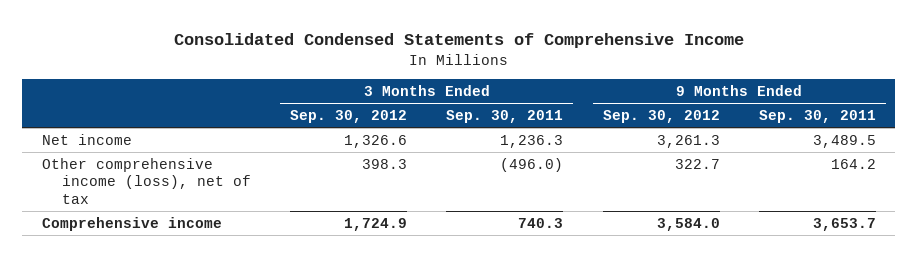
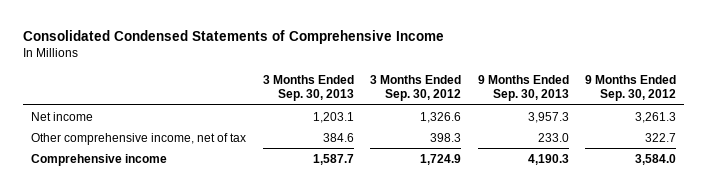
- | 3 Months Ended Sep. 30, 2012 | 3 Months Ended Sep. 30, 2011 | 9 Months Ended Sep. 30, 2012 | 9 Months Ended Sep. 30, 2011
+ | 3 Months Ended Sep. 30, 2013 | 3 Months Ended Sep. 30, 2012 | 9 Months Ended Sep. 30, 2013 | 9 Months Ended Sep. 30, 2012
- Other comprehensive income (loss), net of tax | 398.3 | (496.0) | 322.7 | 164.2
+ Other comprehensive income, net of tax | 384.6 | 398.3 | 233.0 | 322.7

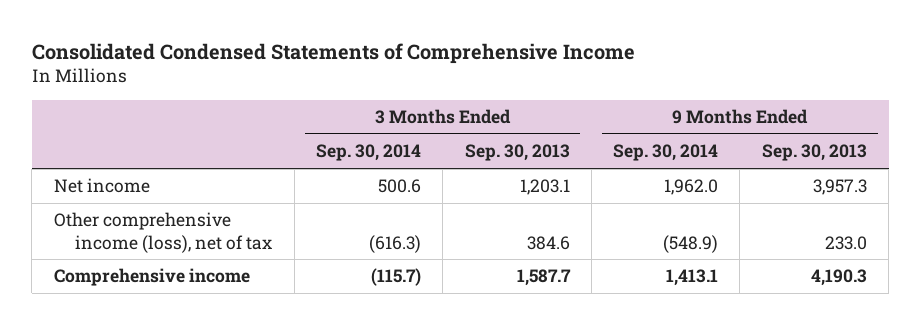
- | 3 Months Ended Sep. 30, 2013 | 3 Months Ended Sep. 30, 2012 | 9 Months Ended Sep. 30, 2013 | 9 Months Ended Sep. 30, 2012
+ | 3 Months Ended Sep. 30, 2014 | 3 Months Ended Sep. 30, 2013 | 9 Months Ended Sep. 30, 2014 | 9 Months Ended Sep. 30, 2013
- Other comprehensive income, net of tax | 384.6 | 398.3 | 233.0 | 322.7
+ Other comprehensive income (loss), net of tax | (616.3) | 384.6 | (548.9) | 233.0

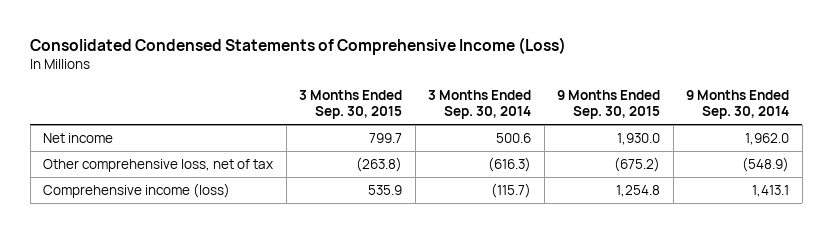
- Consolidated Condensed Statements of Comprehensive Income
+ Consolidated Condensed Statements of Comprehensive Income (Loss)
- | 3 Months Ended Sep. 30, 2014 | 3 Months Ended Sep. 30, 2013 | 9 Months Ended Sep. 30, 2014 | 9 Months Ended Sep. 30, 2013
+ | 3 Months Ended Sep. 30, 2015 | 3 Months Ended Sep. 30, 2014 | 9 Months Ended Sep. 30, 2015 | 9 Months Ended Sep. 30, 2014
- Other comprehensive income (loss), net of tax | (616.3) | 384.6 | (548.9) | 233.0
- Comprehensive income | (115.7) | 1,587.7 | 1,413.1 | 4,190.3
+ Other comprehensive loss, net of tax | (263.8) | (616.3) | (675.2) | (548.9)
+ Comprehensive income (loss) | 535.9 | (115.7) | 1,254.8 | 1,413.1

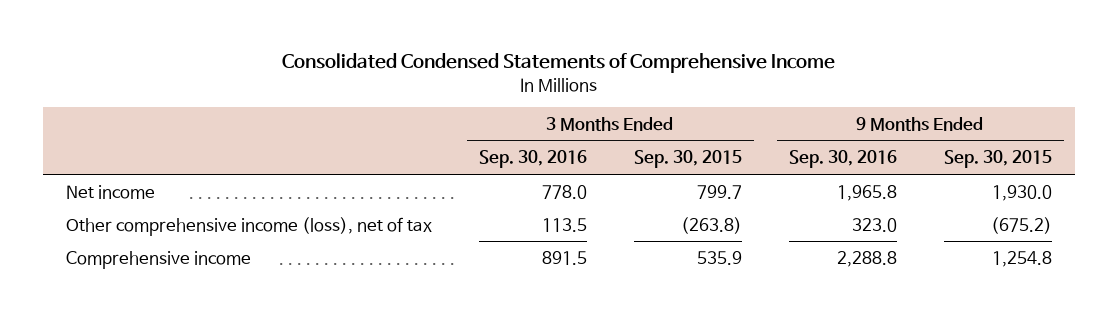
- Consolidated Condensed Statements of Comprehensive Income (Loss)
+ Consolidated Condensed Statements of Comprehensive Income
- | 3 Months Ended Sep. 30, 2015 | 3 Months Ended Sep. 30, 2014 | 9 Months Ended Sep. 30, 2015 | 9 Months Ended Sep. 30, 2014
+ | 3 Months Ended Sep. 30, 2016 | 3 Months Ended Sep. 30, 2015 | 9 Months Ended Sep. 30, 2016 | 9 Months Ended Sep. 30, 2015
- Other comprehensive loss, net of tax | (263.8) | (616.3) | (675.2) | (548.9)
- Comprehensive income (loss) | 535.9 | (115.7) | 1,254.8 | 1,413.1
+ Other comprehensive income (loss), net of tax | 113.5 | (263.8) | 323.0 | (675.2)
+ Comprehensive income | 891.5 | 535.9 | 2,288.8 | 1,254.8

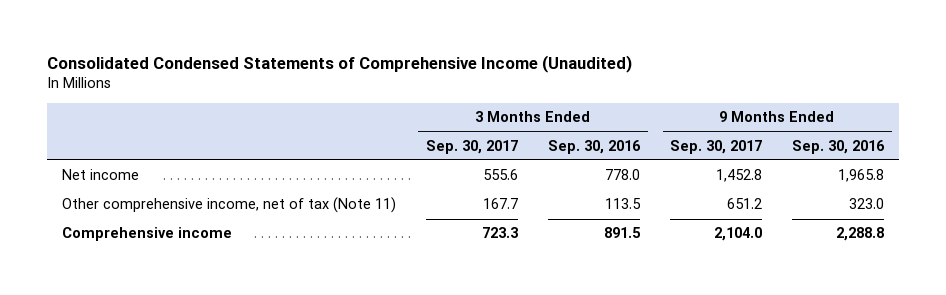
- Consolidated Condensed Statements of Comprehensive Income
+ Consolidated Condensed Statements of Comprehensive Income (Unaudited)
- | 3 Months Ended Sep. 30, 2016 | 3 Months Ended Sep. 30, 2015 | 9 Months Ended Sep. 30, 2016 | 9 Months Ended Sep. 30, 2015
+ | 3 Months Ended Sep. 30, 2017 | 3 Months Ended Sep. 30, 2016 | 9 Months Ended Sep. 30, 2017 | 9 Months Ended Sep. 30, 2016
- Other comprehensive income (loss), net of tax | 113.5 | (263.8) | 323.0 | (675.2)
+ Other comprehensive income, net of tax (Note 11) | 167.7 | 113.5 | 651.2 | 323.0

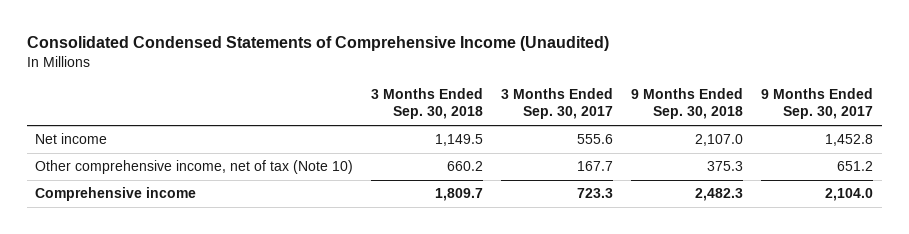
- | 3 Months Ended Sep. 30, 2017 | 3 Months Ended Sep. 30, 2016 | 9 Months Ended Sep. 30, 2017 | 9 Months Ended Sep. 30, 2016
+ | 3 Months Ended Sep. 30, 2018 | 3 Months Ended Sep. 30, 2017 | 9 Months Ended Sep. 30, 2018 | 9 Months Ended Sep. 30, 2017
- Other comprehensive income, net of tax (Note 11) | 167.7 | 113.5 | 651.2 | 323.0
+ Other comprehensive income, net of tax (Note 10) | 660.2 | 167.7 | 375.3 | 651.2

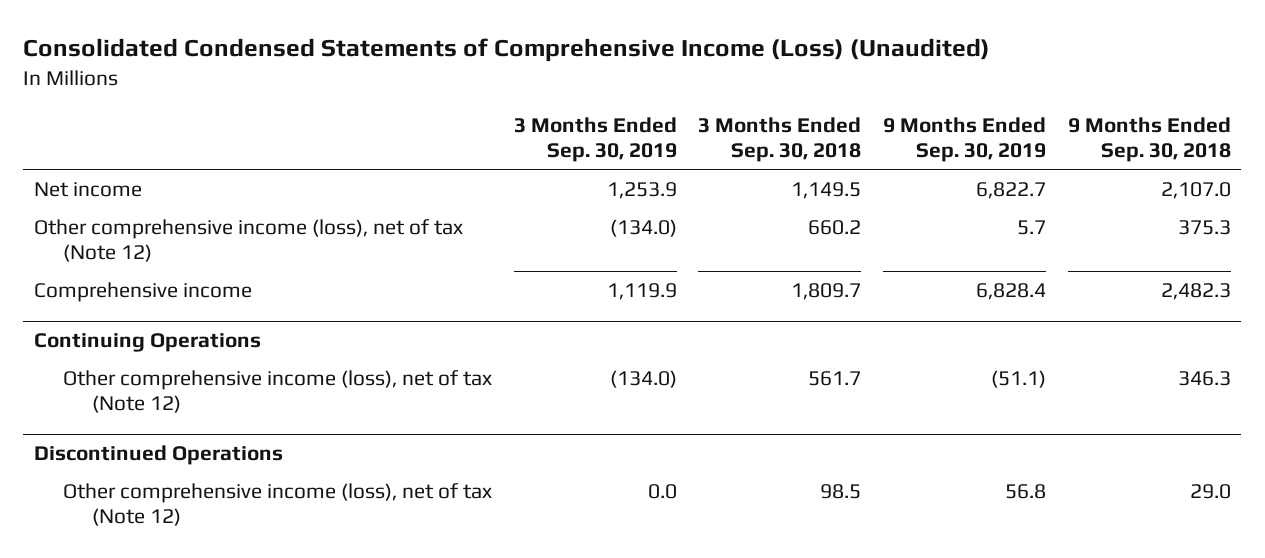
- Consolidated Condensed Statements of Comprehensive Income (Unaudited)
+ Consolidated Condensed Statements of Comprehensive Income (Loss) (Unaudited)
- | 3 Months Ended Sep. 30, 2018 | 3 Months Ended Sep. 30, 2017 | 9 Months Ended Sep. 30, 2018 | 9 Months Ended Sep. 30, 2017
+ | 3 Months Ended Sep. 30, 2019 | 3 Months Ended Sep. 30, 2018 | 9 Months Ended Sep. 30, 2019 | 9 Months Ended Sep. 30, 2018
- Other comprehensive income, net of tax (Note 10) | 660.2 | 167.7 | 375.3 | 651.2
+ Other comprehensive income (loss), net of tax (Note 12) | (134.0) | 660.2 | 5.7 | 375.3
+ Continuing Operations
+ Other comprehensive income (loss), net of tax (Note 12) | (134.0) | 561.7 | (51.1) | 346.3
+ Discontinued Operations
+ Other comprehensive income (loss), net of tax (Note 12) | 0.0 | 98.5 | 56.8 | 29.0

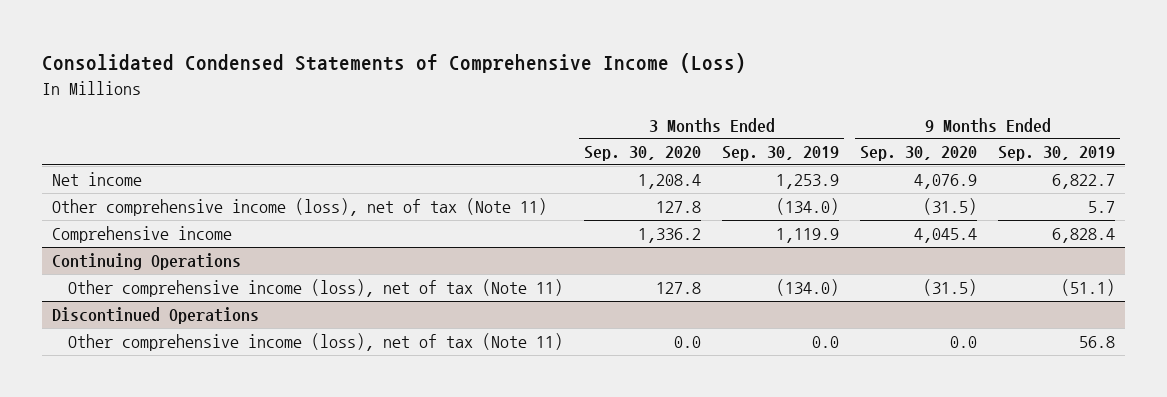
- Consolidated Condensed Statements of Comprehensive Income (Loss) (Unaudited)
+ Consolidated Condensed Statements of Comprehensive Income (Loss)
- | 3 Months Ended Sep. 30, 2019 | 3 Months Ended Sep. 30, 2018 | 9 Months Ended Sep. 30, 2019 | 9 Months Ended Sep. 30, 2018
+ | 3 Months Ended Sep. 30, 2020 | 3 Months Ended Sep. 30, 2019 | 9 Months Ended Sep. 30, 2020 | 9 Months Ended Sep. 30, 2019
- Other comprehensive income (loss), net of tax (Note 12) | (134.0) | 660.2 | 5.7 | 375.3
+ Other comprehensive income (loss), net of tax (Note 11) | 127.8 | (134.0) | (31.5) | 5.7
@ Continuing Operations
- Other comprehensive income (loss), net of tax (Note 12) | (134.0) | 561.7 | (51.1) | 346.3
+ Other comprehensive income (loss), net of tax (Note 11) | 127.8 | (134.0) | (31.5) | (51.1)
@ Discontinued Operations
- Other comprehensive income (loss), net of tax (Note 12) | 0.0 | 98.5 | 56.8 | 29.0
+ Other comprehensive income (loss), net of tax (Note 11) | 0.0 | 0.0 | 0.0 | 56.8

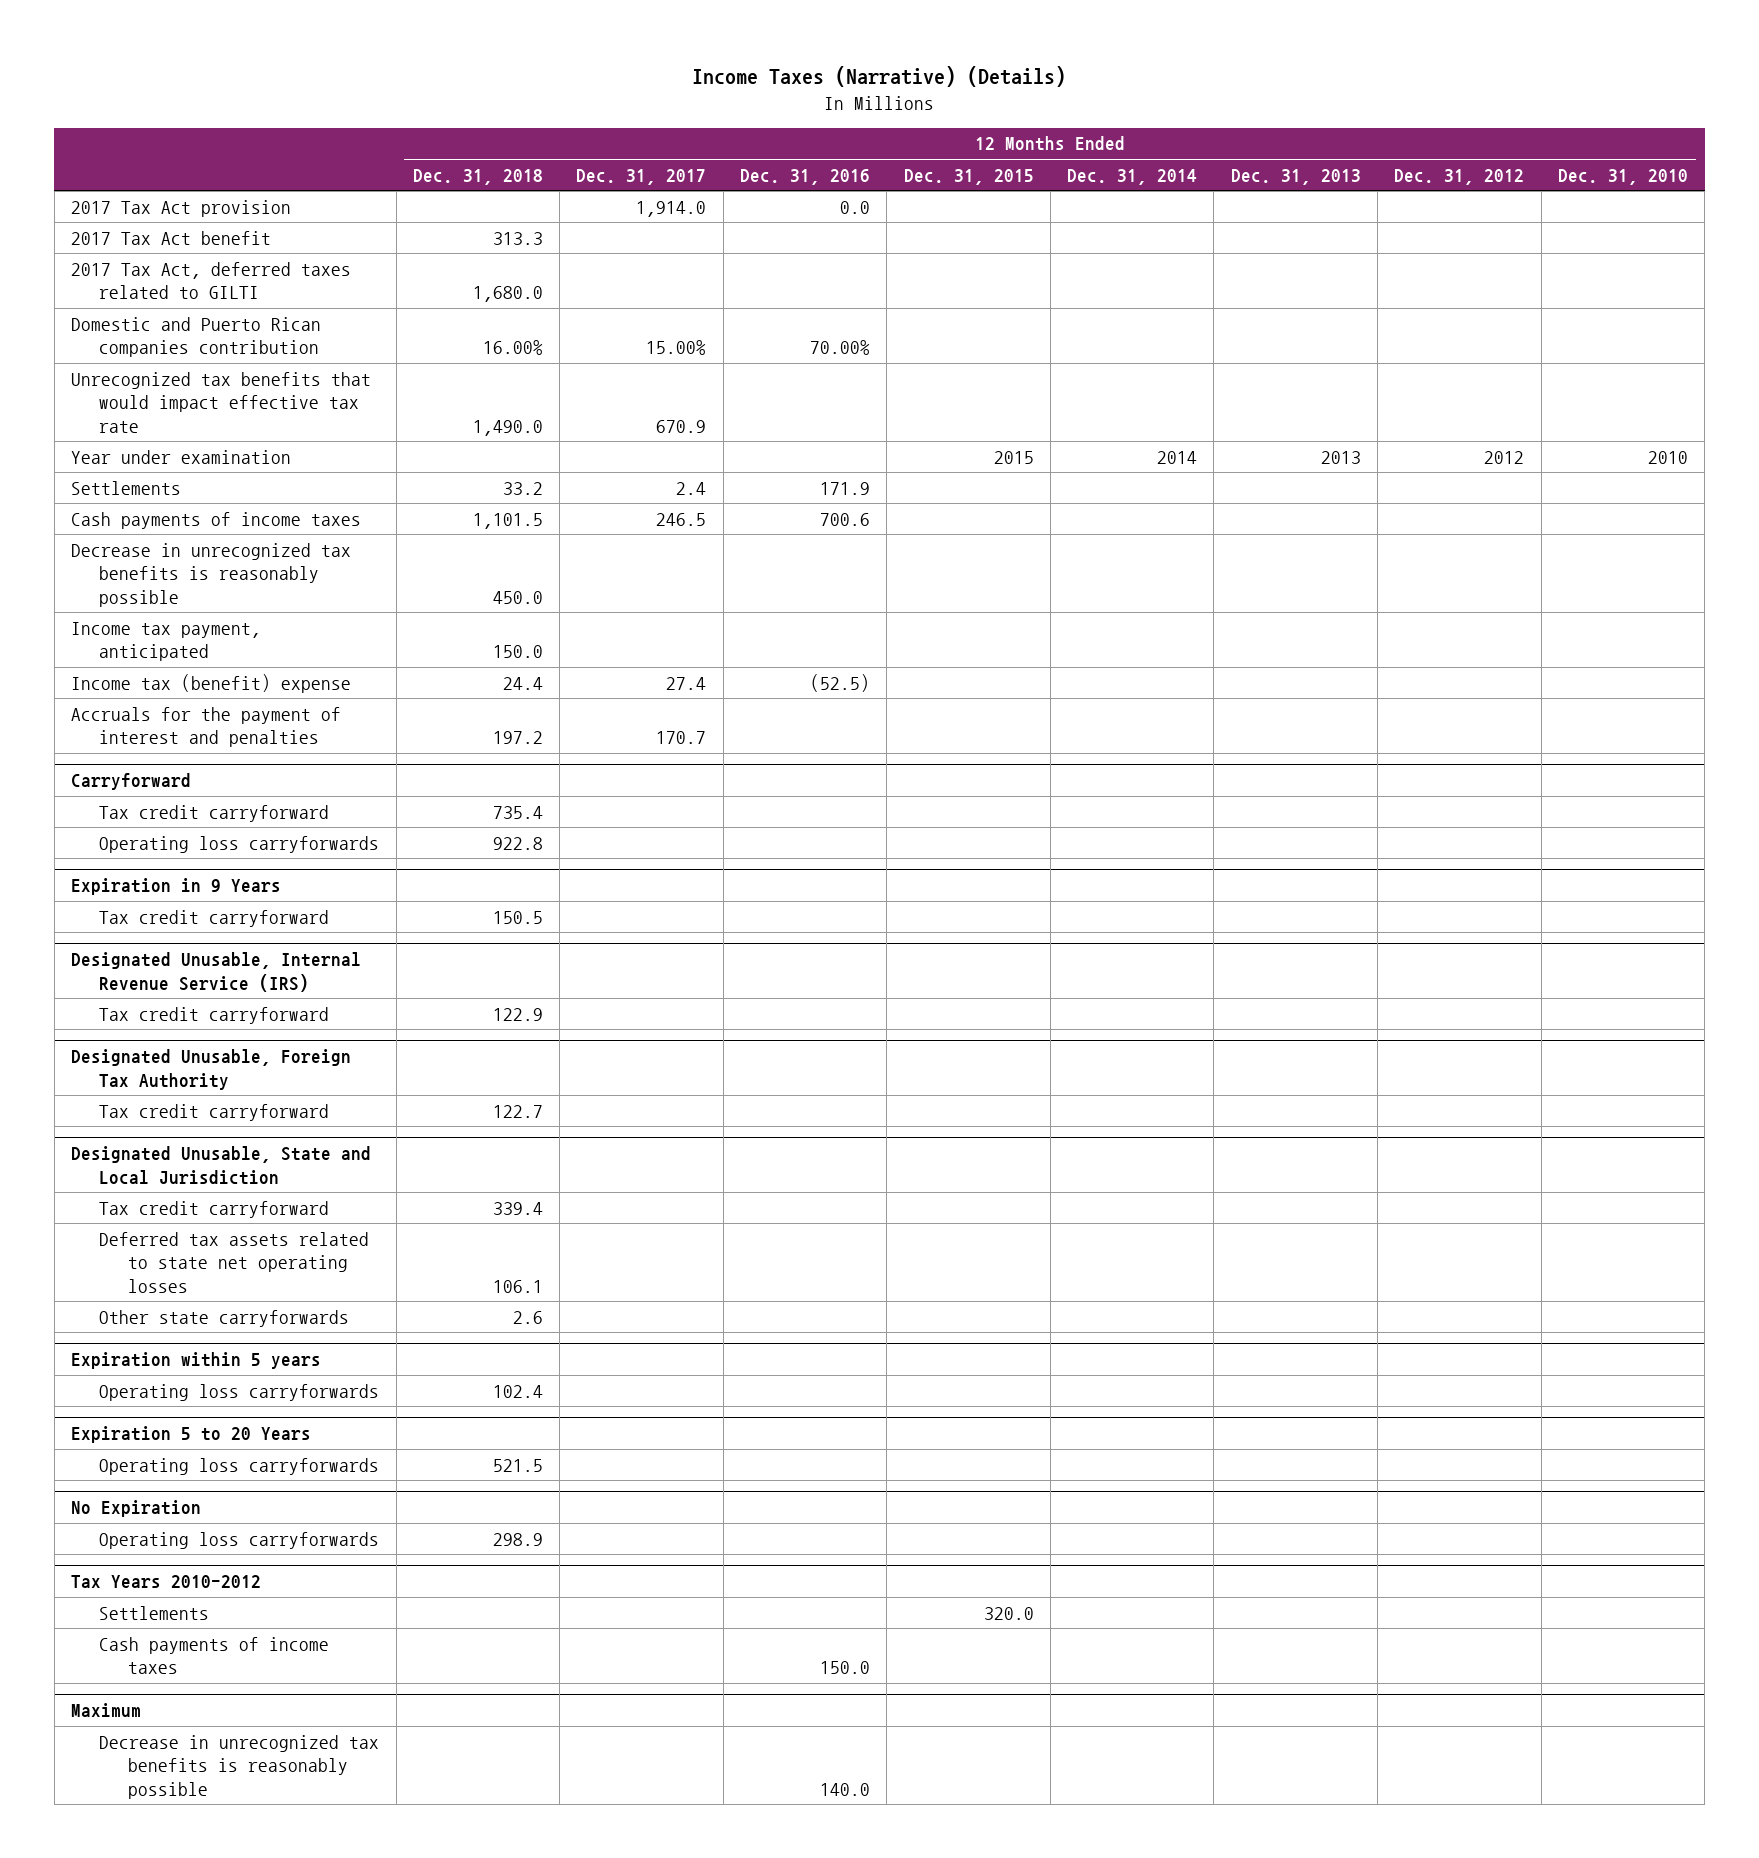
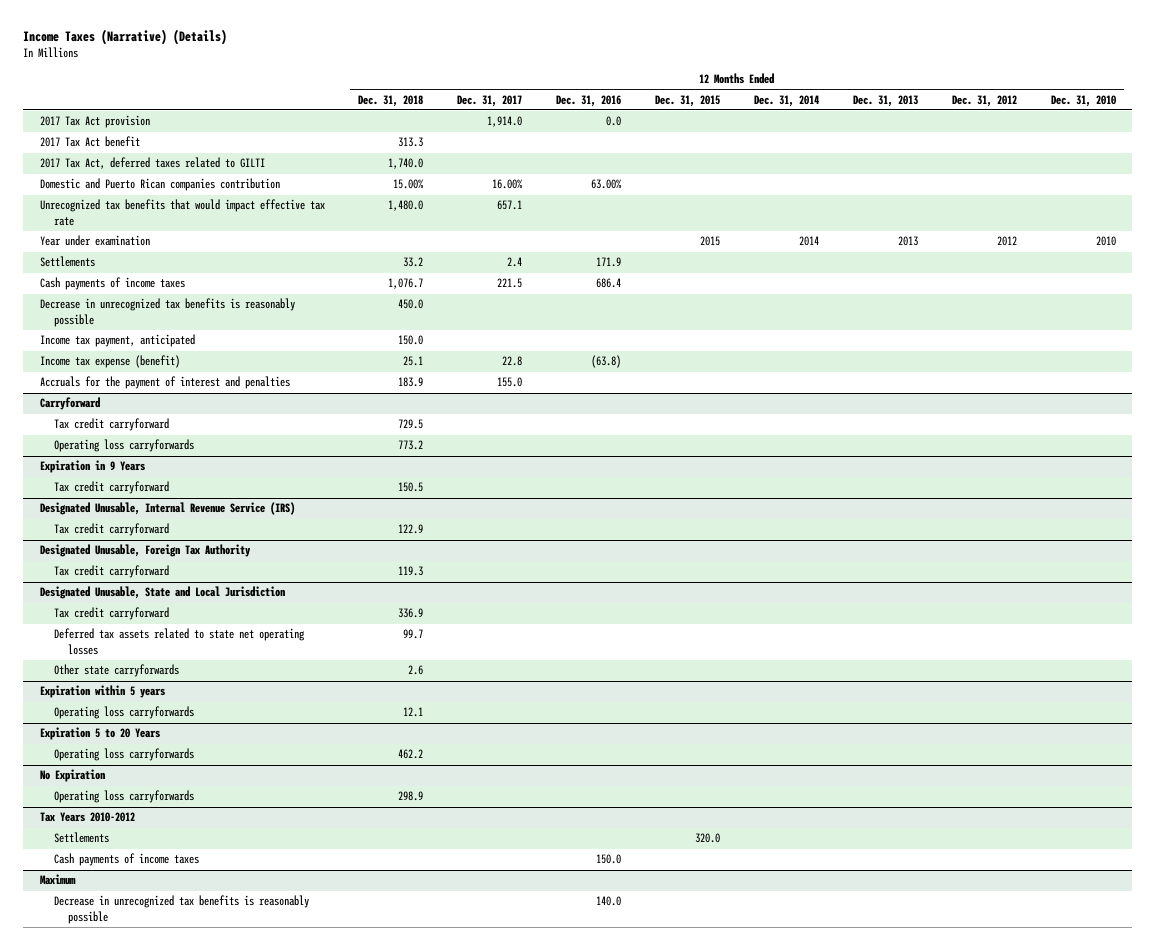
- 2017 Tax Act, deferred taxes related to GILTI | 1,680.0 | | | | | | |
- Domestic and Puerto Rican companies contribution | 16.00% | 15.00% | 70.00% | | | | |
- Unrecognized tax benefits that would impact effective tax rate | 1,490.0 | 670.9 | | | | | |
+ 2017 Tax Act, deferred taxes related to GILTI | 1,740.0 | | | | | | |
+ Domestic and Puerto Rican companies contribution | 15.00% | 16.00% | 63.00% | | | | |
+ Unrecognized tax benefits that would impact effective tax rate | 1,480.0 | 657.1 | | | | | |
- Cash payments of income taxes | 1,101.5 | 246.5 | 700.6 | | | | |
+ Cash payments of income taxes | 1,076.7 | 221.5 | 686.4 | | | | |
- Income tax (benefit) expense | 24.4 | 27.4 | (52.5) | | | | |
- Accruals for the payment of interest and penalties | 197.2 | 170.7 | | | | | |
+ Income tax expense (benefit) | 25.1 | 22.8 | (63.8) | | | | |
+ Accruals for the payment of interest and penalties | 183.9 | 155.0 | | | | | |
@ Carryforward
- Tax credit carryforward | 735.4 | | | | | | |
- Operating loss carryforwards | 922.8 | | | | | | |
+ Tax credit carryforward | 729.5 | | | | | | |
+ Operating loss carryforwards | 773.2 | | | | | | |
@ Designated Unusable, Foreign Tax Authority
- Tax credit carryforward | 122.7 | | | | | | |
+ Tax credit carryforward | 119.3 | | | | | | |
@ Designated Unusable, State and Local Jurisdiction
- Tax credit carryforward | 339.4 | | | | | | |
- Deferred tax assets related to state net operating losses | 106.1 | | | | | | |
+ Tax credit carryforward | 336.9 | | | | | | |
+ Deferred tax assets related to state net operating losses | 99.7 | | | | | | |
@ Expiration within 5 years
- Operating loss carryforwards | 102.4 | | | | | | |
+ Operating loss carryforwards | 12.1 | | | | | | |
@ Expiration 5 to 20 Years
- Operating loss carryforwards | 521.5 | | | | | | |
+ Operating loss carryforwards | 462.2 | | | | | | |

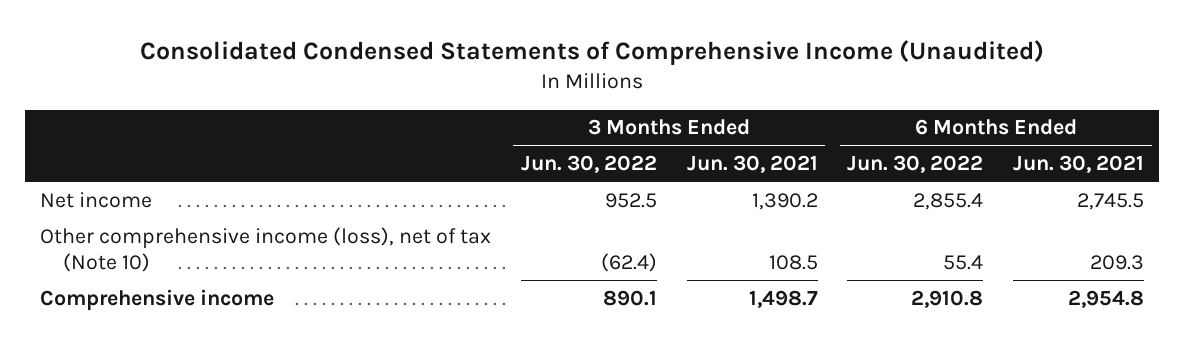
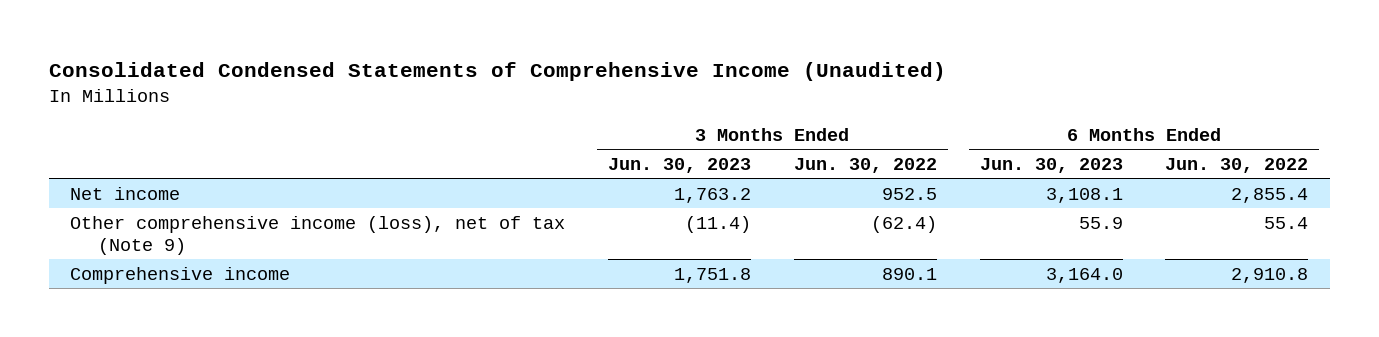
- | 3 Months Ended Jun. 30, 2022 | 3 Months Ended Jun. 30, 2021 | 6 Months Ended Jun. 30, 2022 | 6 Months Ended Jun. 30, 2021
+ | 3 Months Ended Jun. 30, 2023 | 3 Months Ended Jun. 30, 2022 | 6 Months Ended Jun. 30, 2023 | 6 Months Ended Jun. 30, 2022
- Other comprehensive income (loss), net of tax (Note 10) | (62.4) | 108.5 | 55.4 | 209.3
+ Other comprehensive income (loss), net of tax (Note 9) | (11.4) | (62.4) | 55.9 | 55.4

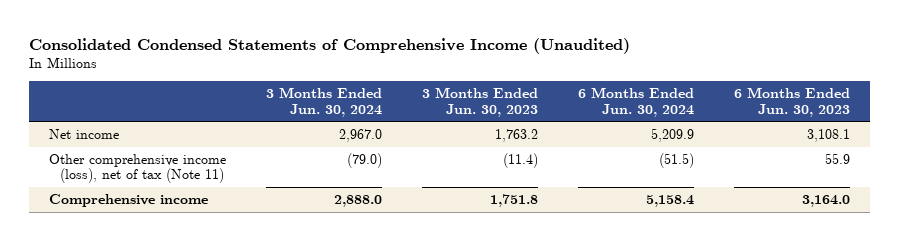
- | 3 Months Ended Jun. 30, 2023 | 3 Months Ended Jun. 30, 2022 | 6 Months Ended Jun. 30, 2023 | 6 Months Ended Jun. 30, 2022
+ | 3 Months Ended Jun. 30, 2024 | 3 Months Ended Jun. 30, 2023 | 6 Months Ended Jun. 30, 2024 | 6 Months Ended Jun. 30, 2023
- Other comprehensive income (loss), net of tax (Note 9) | (11.4) | (62.4) | 55.9 | 55.4
+ Other comprehensive income (loss), net of tax (Note 11) | (79.0) | (11.4) | (51.5) | 55.9

